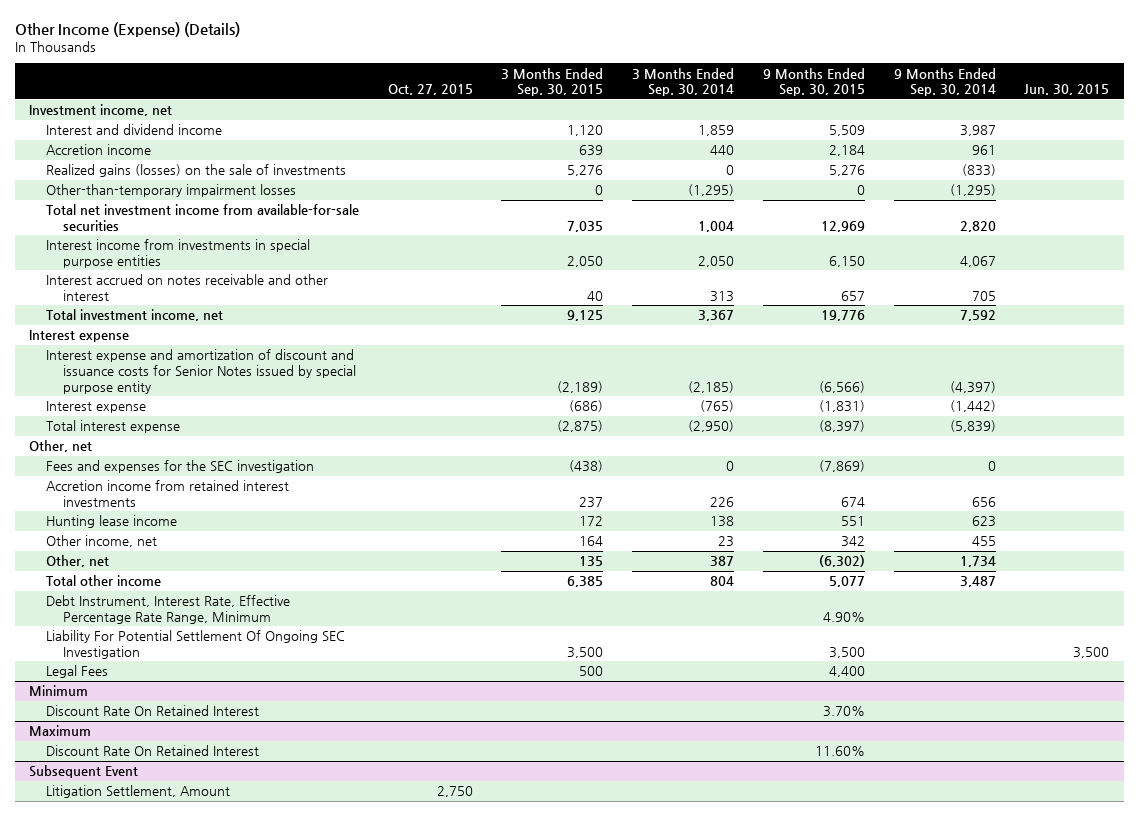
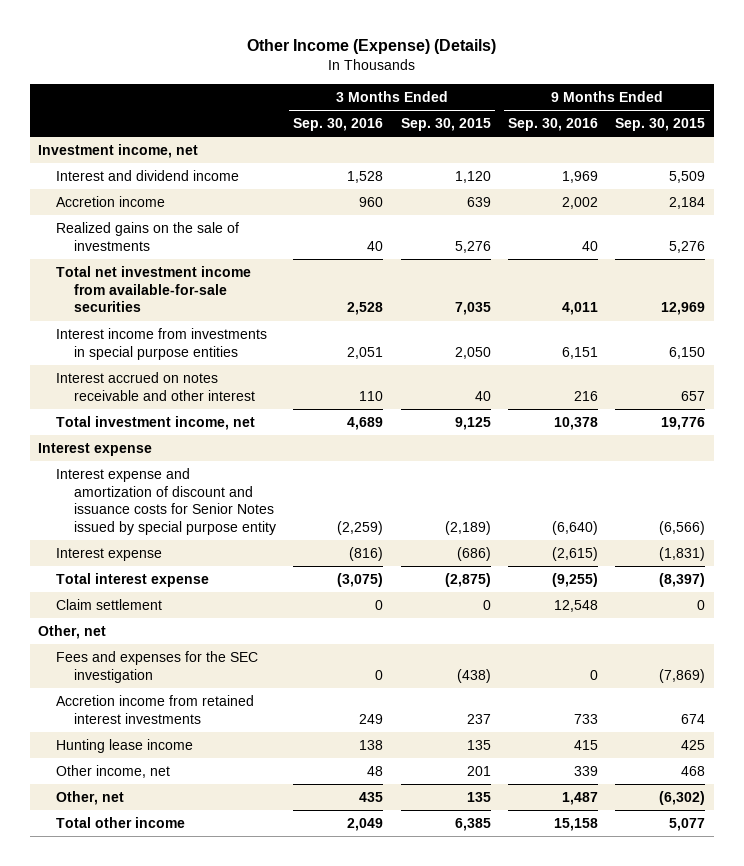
- | Oct. 27, 2015 | 3 Months Ended Sep. 30, 2015 | 3 Months Ended Sep. 30, 2014 | 9 Months Ended Sep. 30, 2015 | 9 Months Ended Sep. 30, 2014 | Jun. 30, 2015
+ | 3 Months Ended Sep. 30, 2016 | 3 Months Ended Sep. 30, 2015 | 9 Months Ended Sep. 30, 2016 | 9 Months Ended Sep. 30, 2015
- Realized gains (losses) on the sale of investments | | 5,276 | 0 | 5,276 | (833) |
- Other-than-temporary impairment losses | | 0 | (1,295) | 0 | (1,295) |
+ Realized gains on the sale of investments | 40 | 5,276 | 40 | 5,276
+ Claim settlement | 0 | 0 | 12,548 | 0
- Hunting lease income | | 172 | 138 | 551 | 623 |
- Other income, net | | 164 | 23 | 342 | 455 |
+ Hunting lease income | 138 | 135 | 415 | 425
+ Other income, net | 48 | 201 | 339 | 468
- Debt Instrument, Interest Rate, Effective Percentage Rate Range, Minimum | | | | 4.90% | |
- Liability For Potential Settlement Of Ongoing SEC Investigation | | 3,500 | | 3,500 | | 3,500
- Legal Fees | | 500 | | 4,400 | |
- Minimum
- Discount Rate On Retained Interest | | | | 3.70% | |
- Maximum
- Discount Rate On Retained Interest | | | | 11.60% | |
- Subsequent Event
- Litigation Settlement, Amount | 2,750 | | | | |

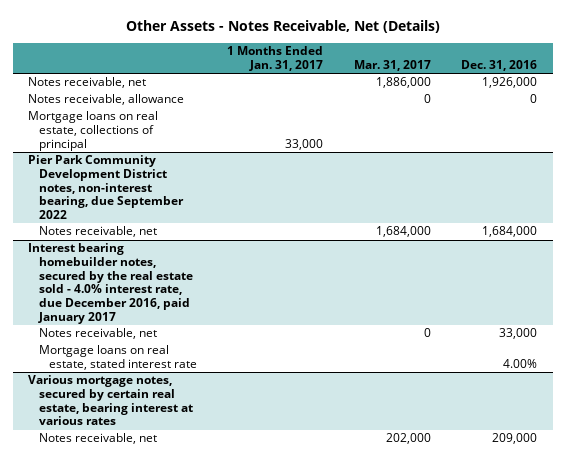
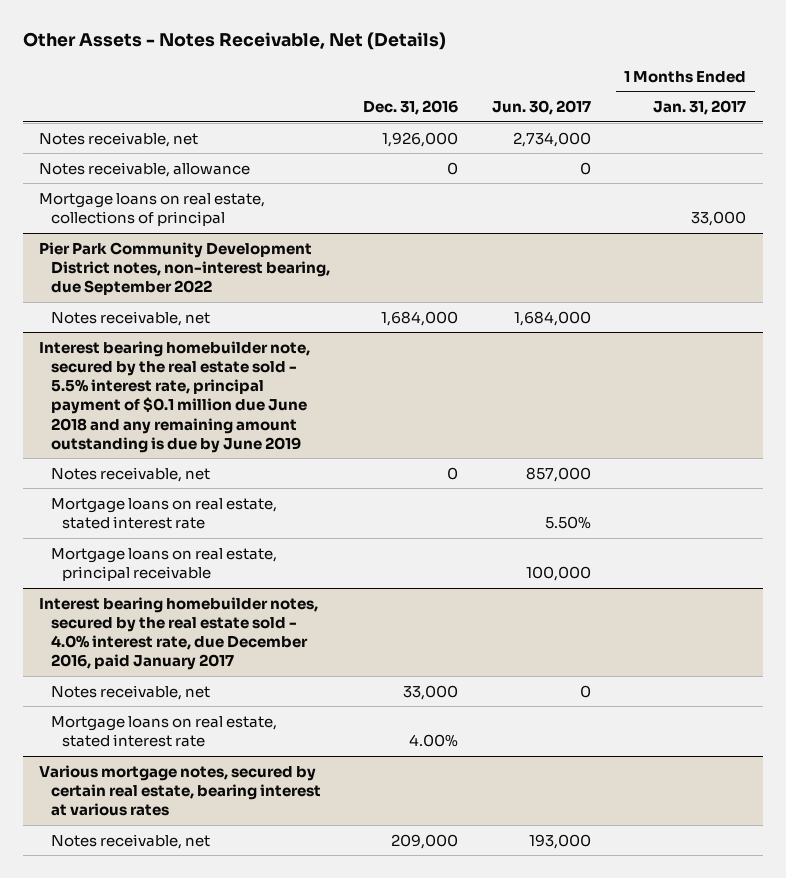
- | 1 Months Ended Jan. 31, 2017 | Mar. 31, 2017 | Dec. 31, 2016
+ | Dec. 31, 2016 | Jun. 30, 2017 | 1 Months Ended Jan. 31, 2017
+ Interest bearing homebuilder note, secured by the real estate sold - 5.5% interest rate, principal payment of $0.1 million due June 2018 and any remaining amount outstanding is due by June 2019
+ Notes receivable, net | 0 | 857,000 |
+ Mortgage loans on real estate, stated interest rate | | 5.50% |
+ Mortgage loans on real estate, principal receivable | | 100,000 |

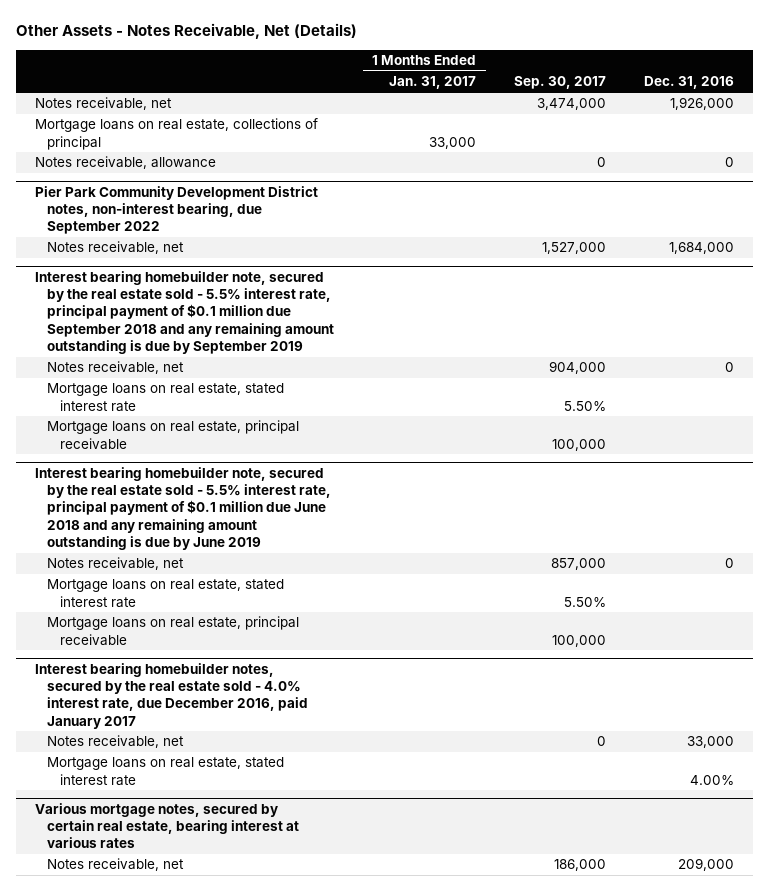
- | Dec. 31, 2016 | Jun. 30, 2017 | 1 Months Ended Jan. 31, 2017
+ | 1 Months Ended Jan. 31, 2017 | Sep. 30, 2017 | Dec. 31, 2016
moved down: Notes receivable, allowance | | 0 | 0
+ Interest bearing homebuilder note, secured by the real estate sold - 5.5% interest rate, principal payment of $0.1 million due September 2018 and any remaining amount outstanding is due by September 2019
+ Notes receivable, net | | 904,000 | 0
+ Mortgage loans on real estate, stated interest rate | | 5.50% |
+ Mortgage loans on real estate, principal receivable | | 100,000 |

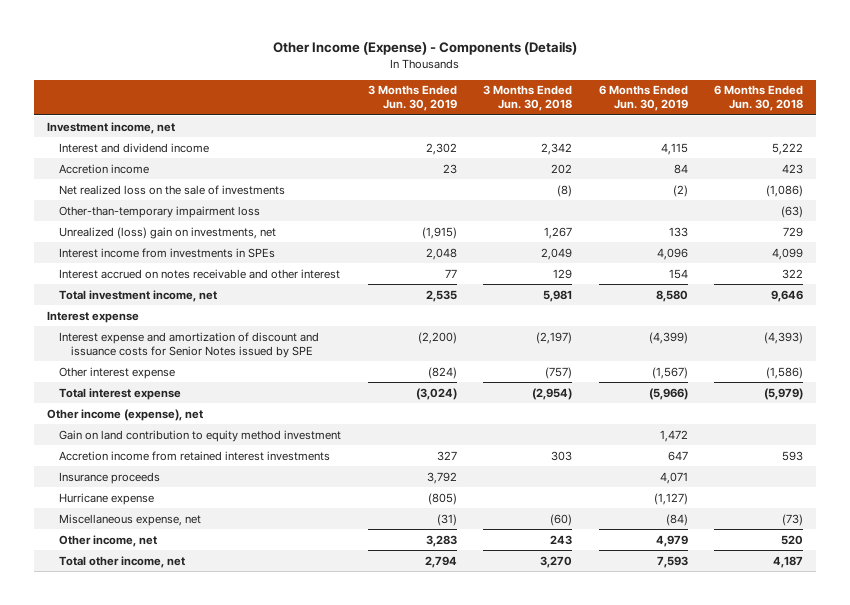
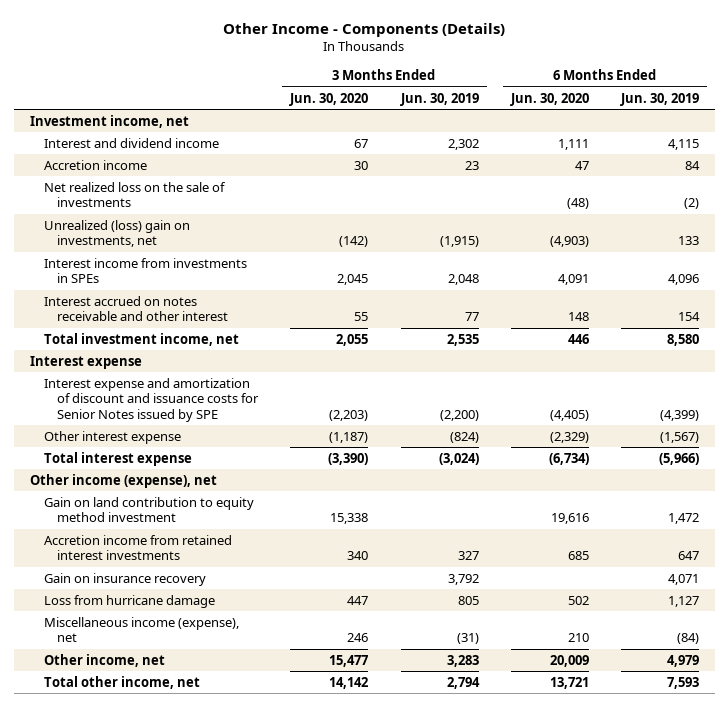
- Other Income (Expense) - Components (Details)
+ Other Income - Components (Details)
- | 3 Months Ended Jun. 30, 2019 | 3 Months Ended Jun. 30, 2018 | 6 Months Ended Jun. 30, 2019 | 6 Months Ended Jun. 30, 2018
+ | 3 Months Ended Jun. 30, 2020 | 3 Months Ended Jun. 30, 2019 | 6 Months Ended Jun. 30, 2020 | 6 Months Ended Jun. 30, 2019
- Other-than-temporary impairment loss | | | | (63)
- Insurance proceeds | 3,792 | | 4,071 |
- Hurricane expense | (805) | | (1,127) |
- Miscellaneous expense, net | (31) | (60) | (84) | (73)
+ Gain on insurance recovery | | 3,792 | | 4,071
+ Loss from hurricane damage | 447 | 805 | 502 | 1,127
+ Miscellaneous income (expense), net | 246 | (31) | 210 | (84)

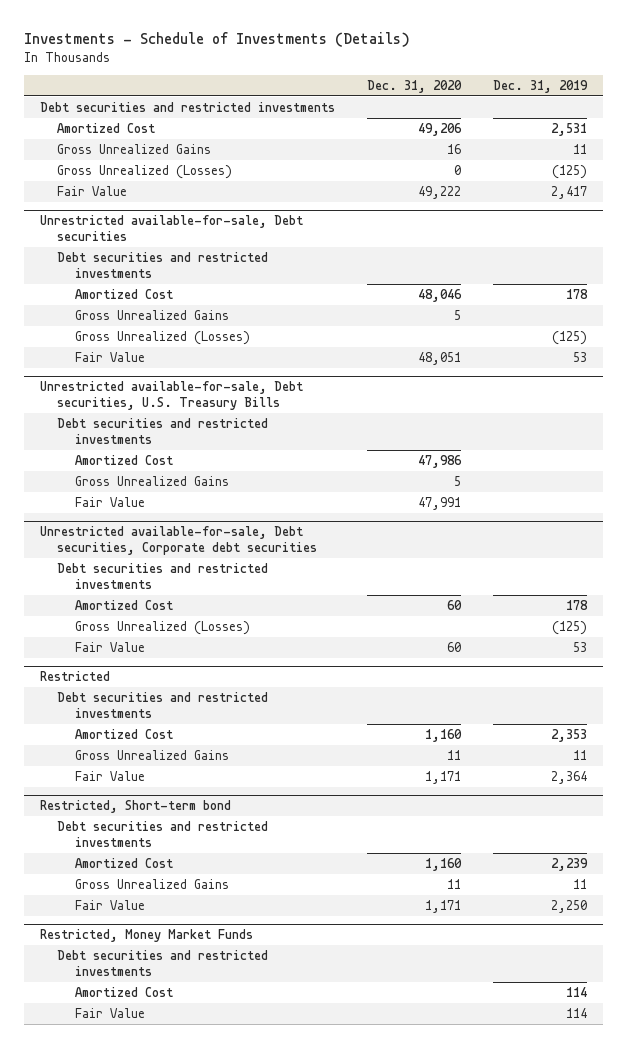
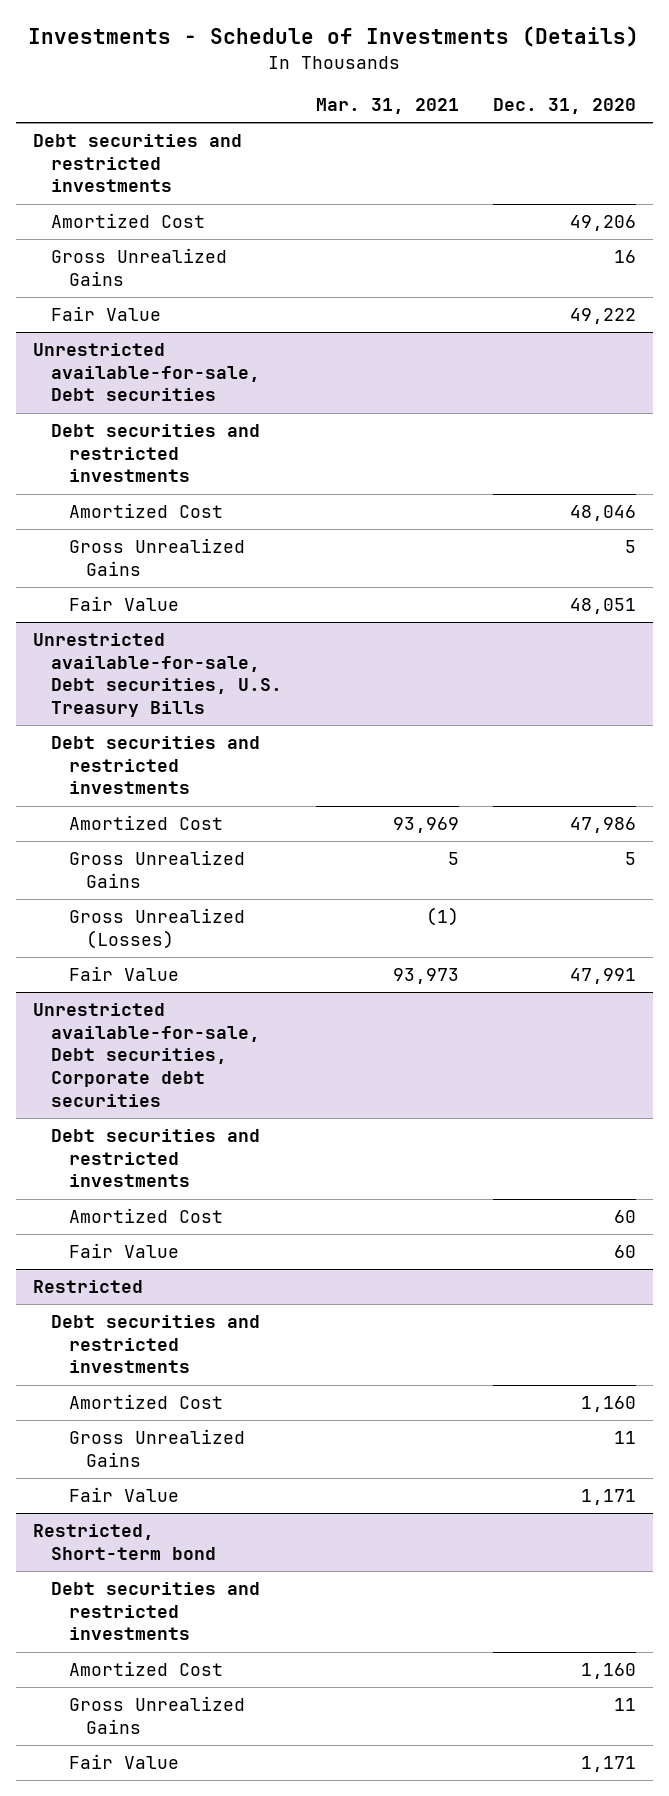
- | Dec. 31, 2020 | Dec. 31, 2019
+ | Mar. 31, 2021 | Dec. 31, 2020
- Gross Unrealized (Losses) | 0 | (125)
@ Unrestricted available-for-sale, Debt securities
- Gross Unrealized (Losses) | | (125)
@ Unrestricted available-for-sale, Debt securities, U.S. Treasury Bills
+ Gross Unrealized (Losses) | (1) |
@ Unrestricted available-for-sale, Debt securities, Corporate debt securities
- Gross Unrealized (Losses) | | (125)
- Restricted, Money Market Funds
- Debt securities and restricted investments
- Amortized Cost | | 114
- Fair Value | | 114

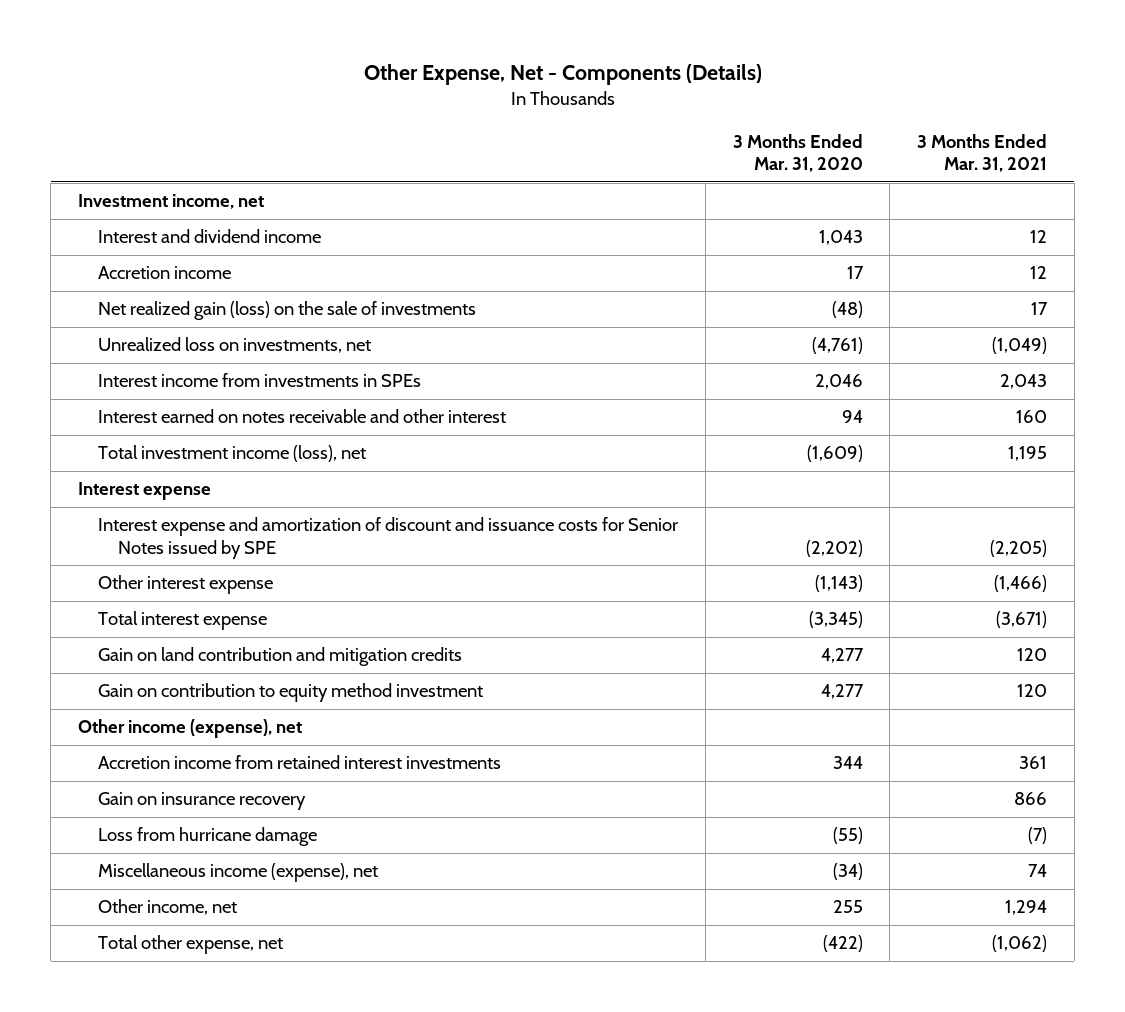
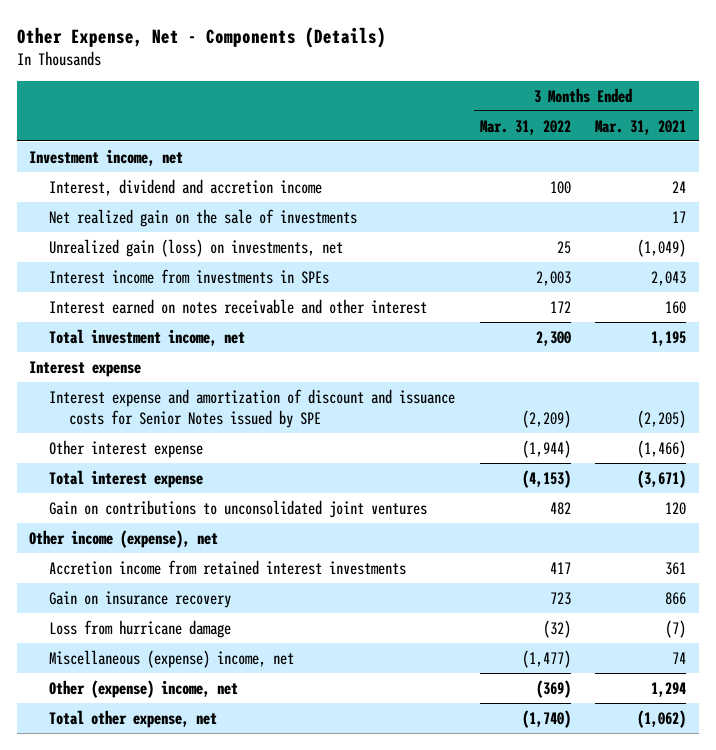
- | 3 Months Ended Mar. 31, 2020 | 3 Months Ended Mar. 31, 2021
+ | 3 Months Ended Mar. 31, 2022 | 3 Months Ended Mar. 31, 2021
- Interest and dividend income | 1,043 | 12
- Accretion income | 17 | 12
- Net realized gain (loss) on the sale of investments | (48) | 17
- Unrealized loss on investments, net | (4,761) | (1,049)
+ Interest, dividend and accretion income | 100 | 24
+ Net realized gain on the sale of investments | | 17
+ Unrealized gain (loss) on investments, net | 25 | (1,049)
- Total investment income (loss), net | (1,609) | 1,195
+ Total investment income, net | 2,300 | 1,195
- Gain on land contribution and mitigation credits | 4,277 | 120
- Gain on contribution to equity method investment | 4,277 | 120
+ Gain on contributions to unconsolidated joint ventures | 482 | 120
- Miscellaneous income (expense), net | (34) | 74
- Other income, net | 255 | 1,294
+ Miscellaneous (expense) income, net | (1,477) | 74
+ Other (expense) income, net | (369) | 1,294

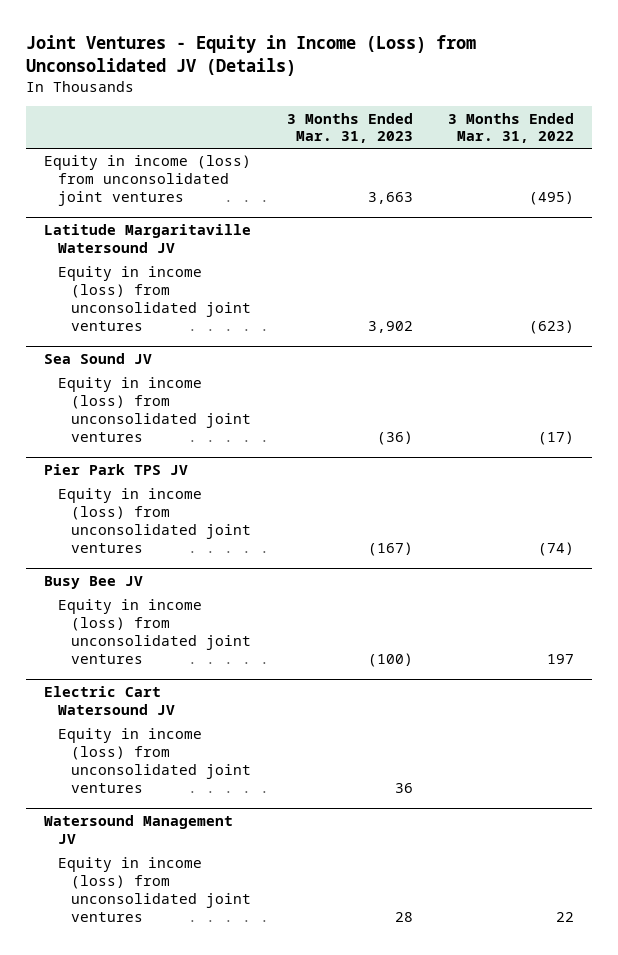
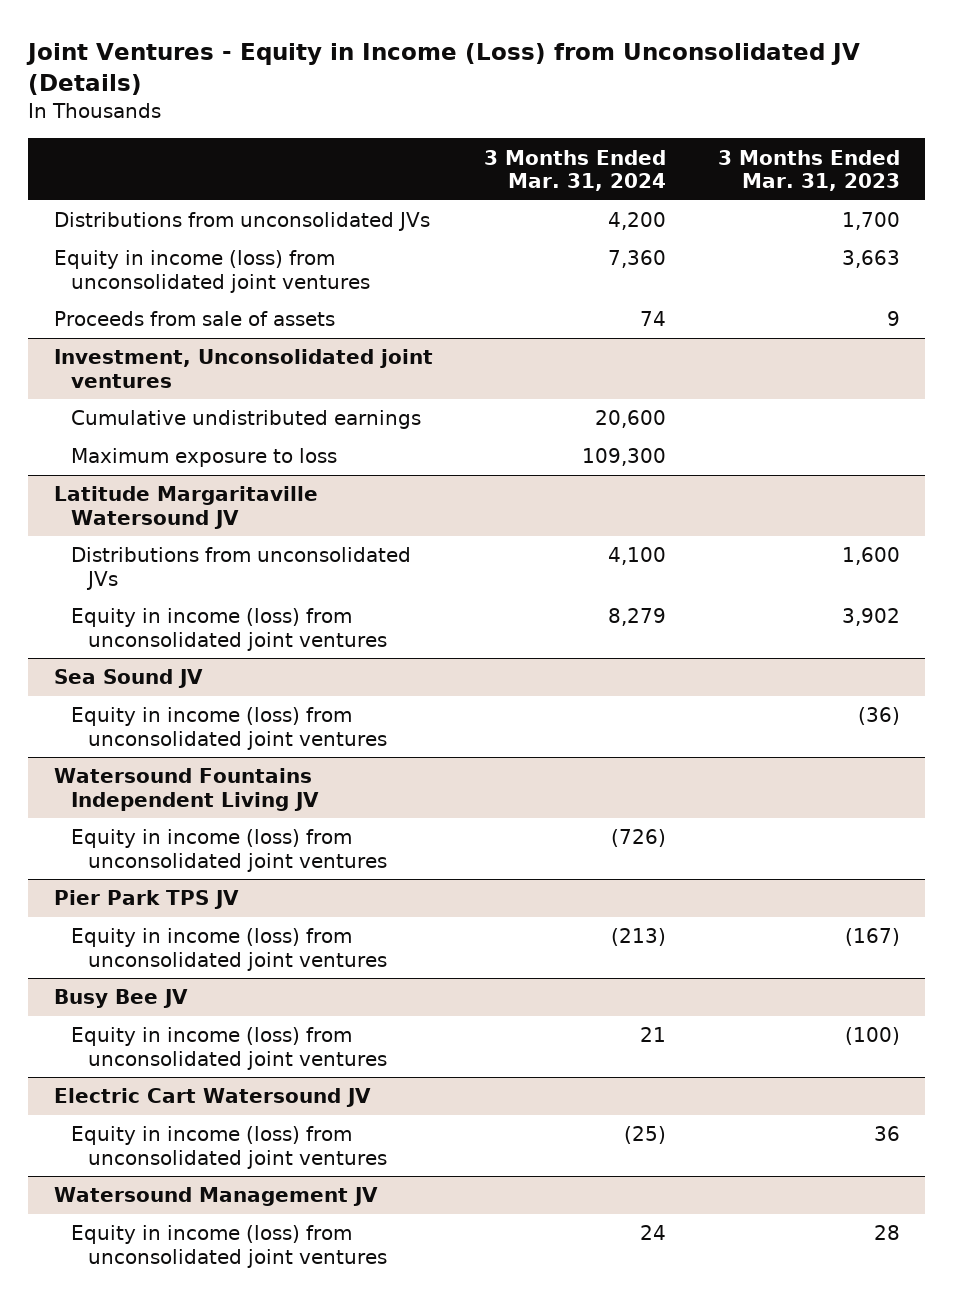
- | 3 Months Ended Mar. 31, 2023 | 3 Months Ended Mar. 31, 2022
+ | 3 Months Ended Mar. 31, 2024 | 3 Months Ended Mar. 31, 2023
+ Distributions from unconsolidated JVs | 4,200 | 1,700
+ Proceeds from sale of assets | 74 | 9
+ Investment, Unconsolidated joint ventures
+ Cumulative undistributed earnings | 20,600 |
+ Maximum exposure to loss | 109,300 |
@ Latitude Margaritaville Watersound JV
+ Distributions from unconsolidated JVs | 4,100 | 1,600
+ Watersound Fountains Independent Living JV
+ Equity in income (loss) from unconsolidated joint ventures | (726) |

